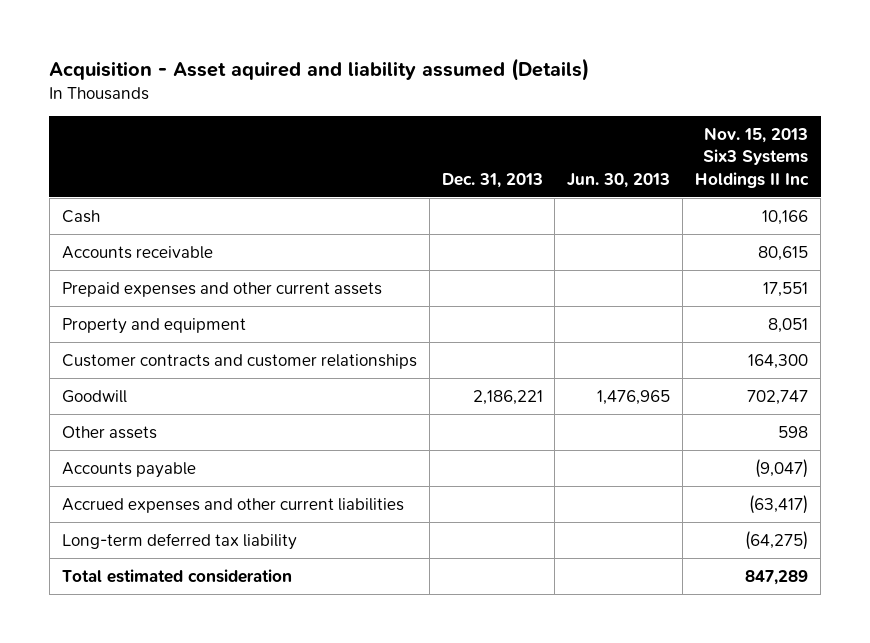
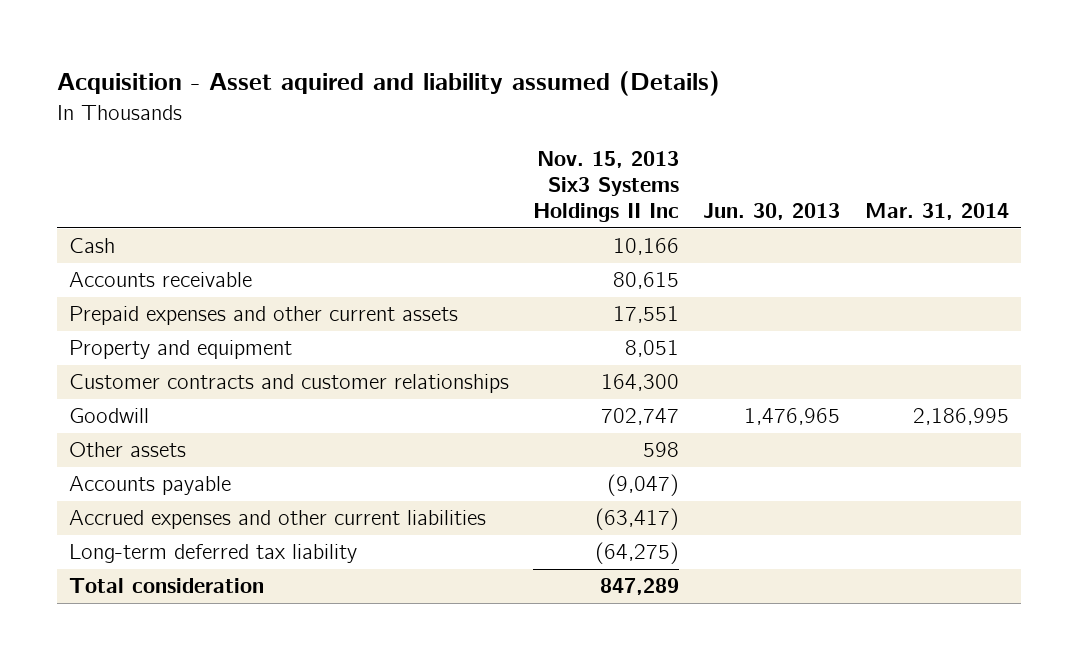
- | Dec. 31, 2013 | Jun. 30, 2013 | Nov. 15, 2013 Six3 Systems Holdings II Inc
+ | Nov. 15, 2013 Six3 Systems Holdings II Inc | Jun. 30, 2013 | Mar. 31, 2014
- Total estimated consideration | | | 847,289
+ Total consideration | 847,289 | |

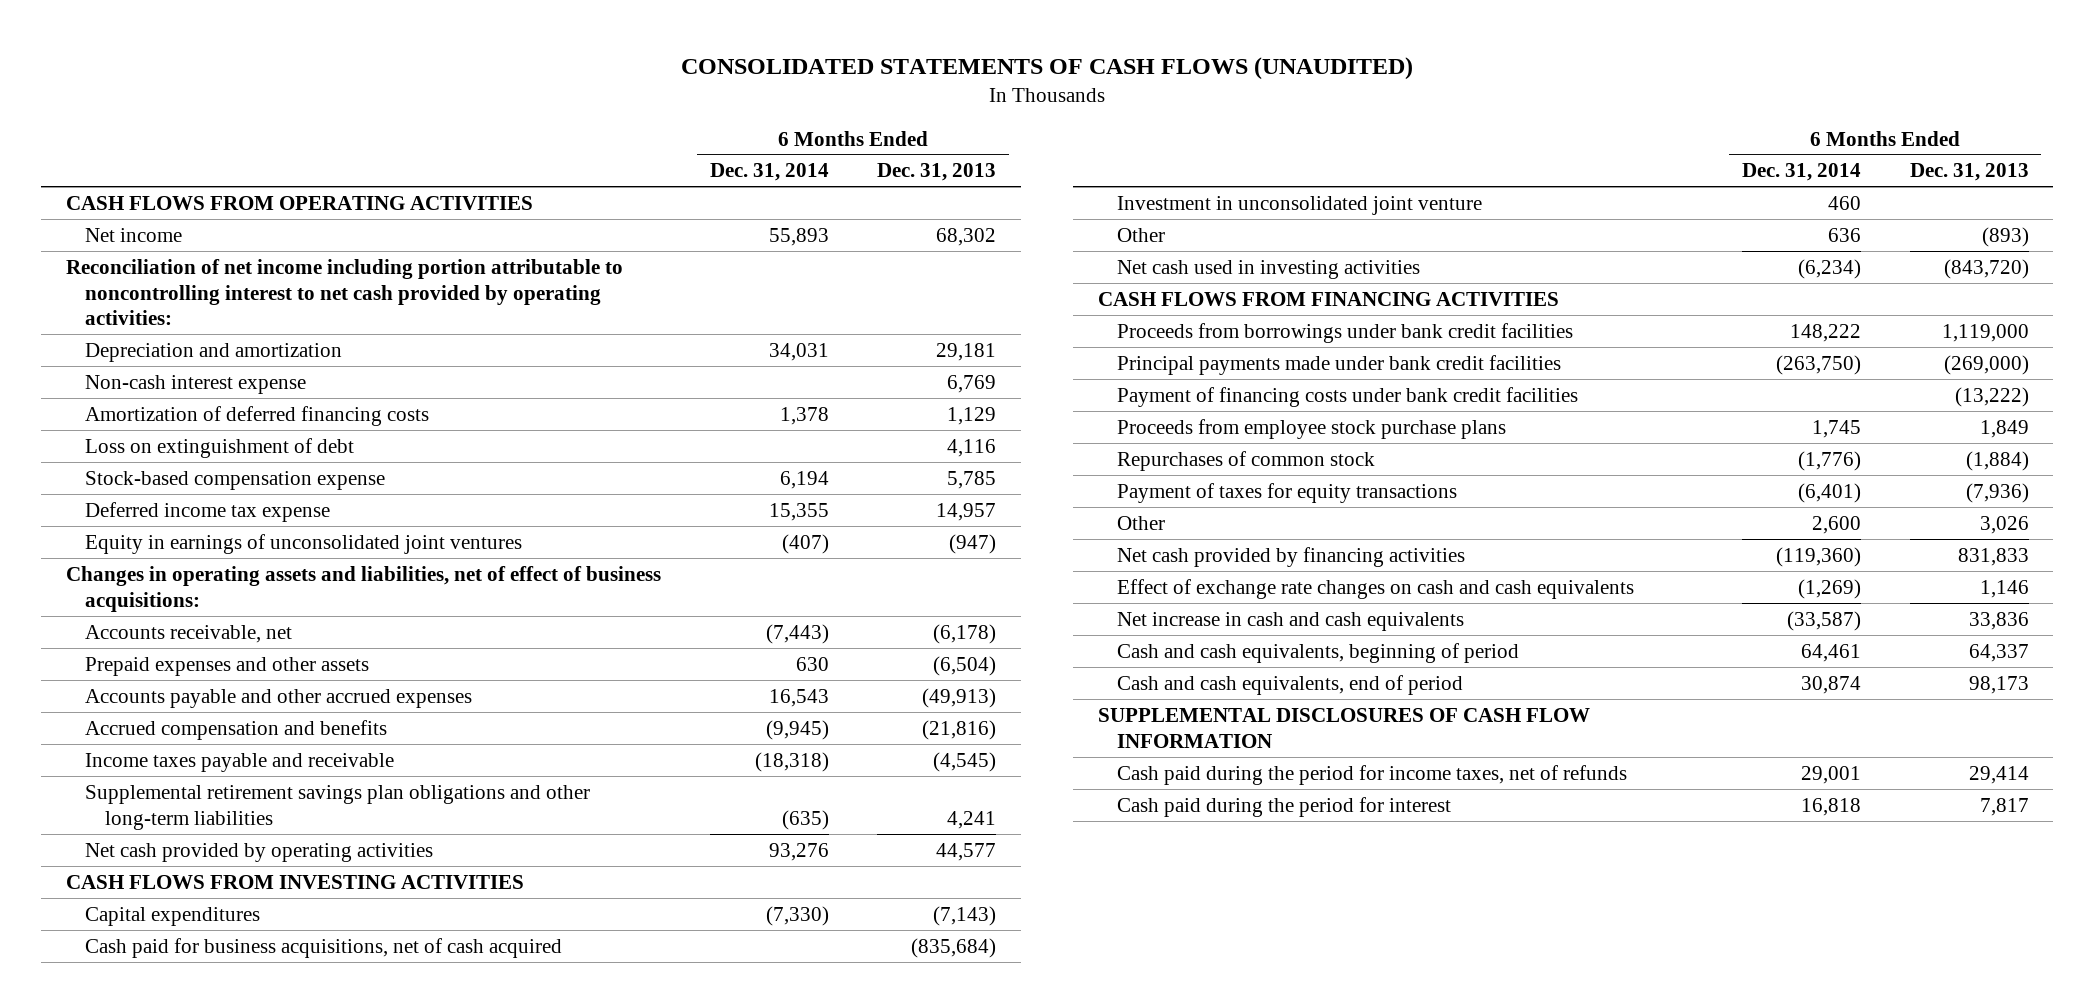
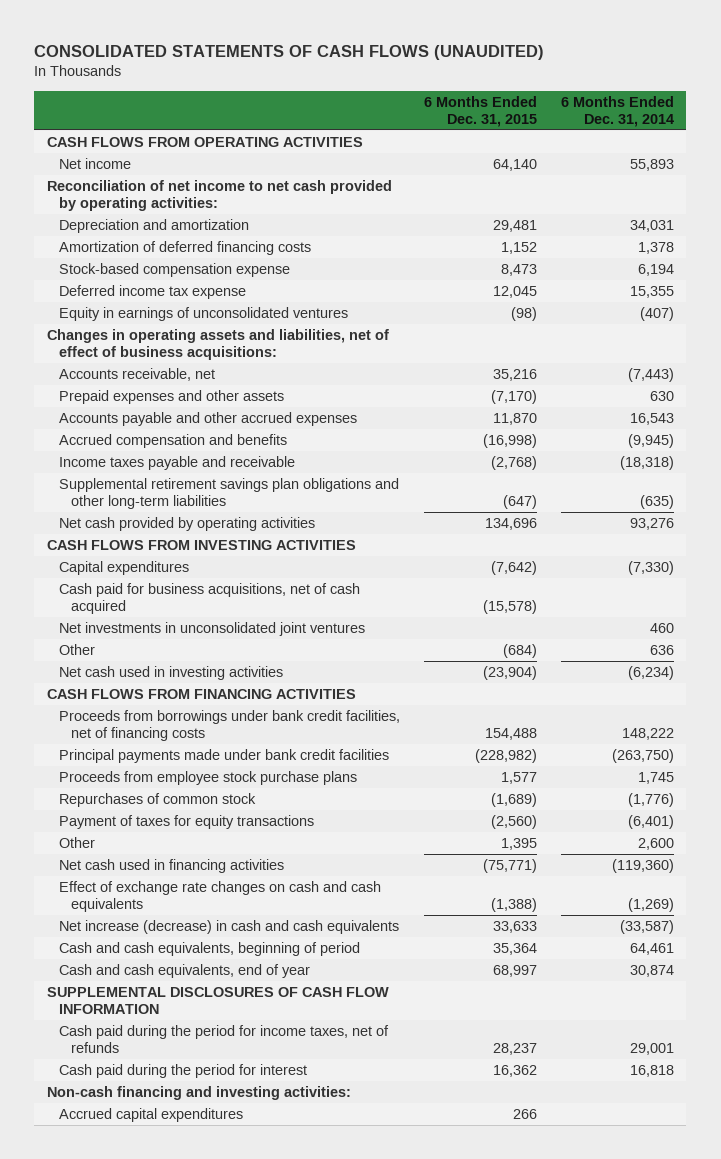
- | 6 Months Ended Dec. 31, 2014 | 6 Months Ended Dec. 31, 2013
+ | 6 Months Ended Dec. 31, 2015 | 6 Months Ended Dec. 31, 2014
- Reconciliation of net income including portion attributable to noncontrolling interest to net cash provided by operating activities:
+ Reconciliation of net income to net cash provided by operating activities:
- Non-cash interest expense | | 6,769
- Loss on extinguishment of debt | | 4,116
- Equity in earnings of unconsolidated joint ventures | (407) | (947)
+ Equity in earnings of unconsolidated ventures | (98) | (407)
- Investment in unconsolidated joint venture | 460 |
+ Net investments in unconsolidated joint ventures | | 460
- Proceeds from borrowings under bank credit facilities | 148,222 | 1,119,000
+ Proceeds from borrowings under bank credit facilities, net of financing costs | 154,488 | 148,222
- Payment of financing costs under bank credit facilities | | (13,222)
- Net cash provided by financing activities | (119,360) | 831,833
+ Net cash used in financing activities | (75,771) | (119,360)
- Net increase in cash and cash equivalents | (33,587) | 33,836
+ Net increase (decrease) in cash and cash equivalents | 33,633 | (33,587)
- Cash and cash equivalents, end of period | 30,874 | 98,173
+ Cash and cash equivalents, end of year | 68,997 | 30,874
+ Non-cash financing and investing activities:
+ Accrued capital expenditures | 266 |

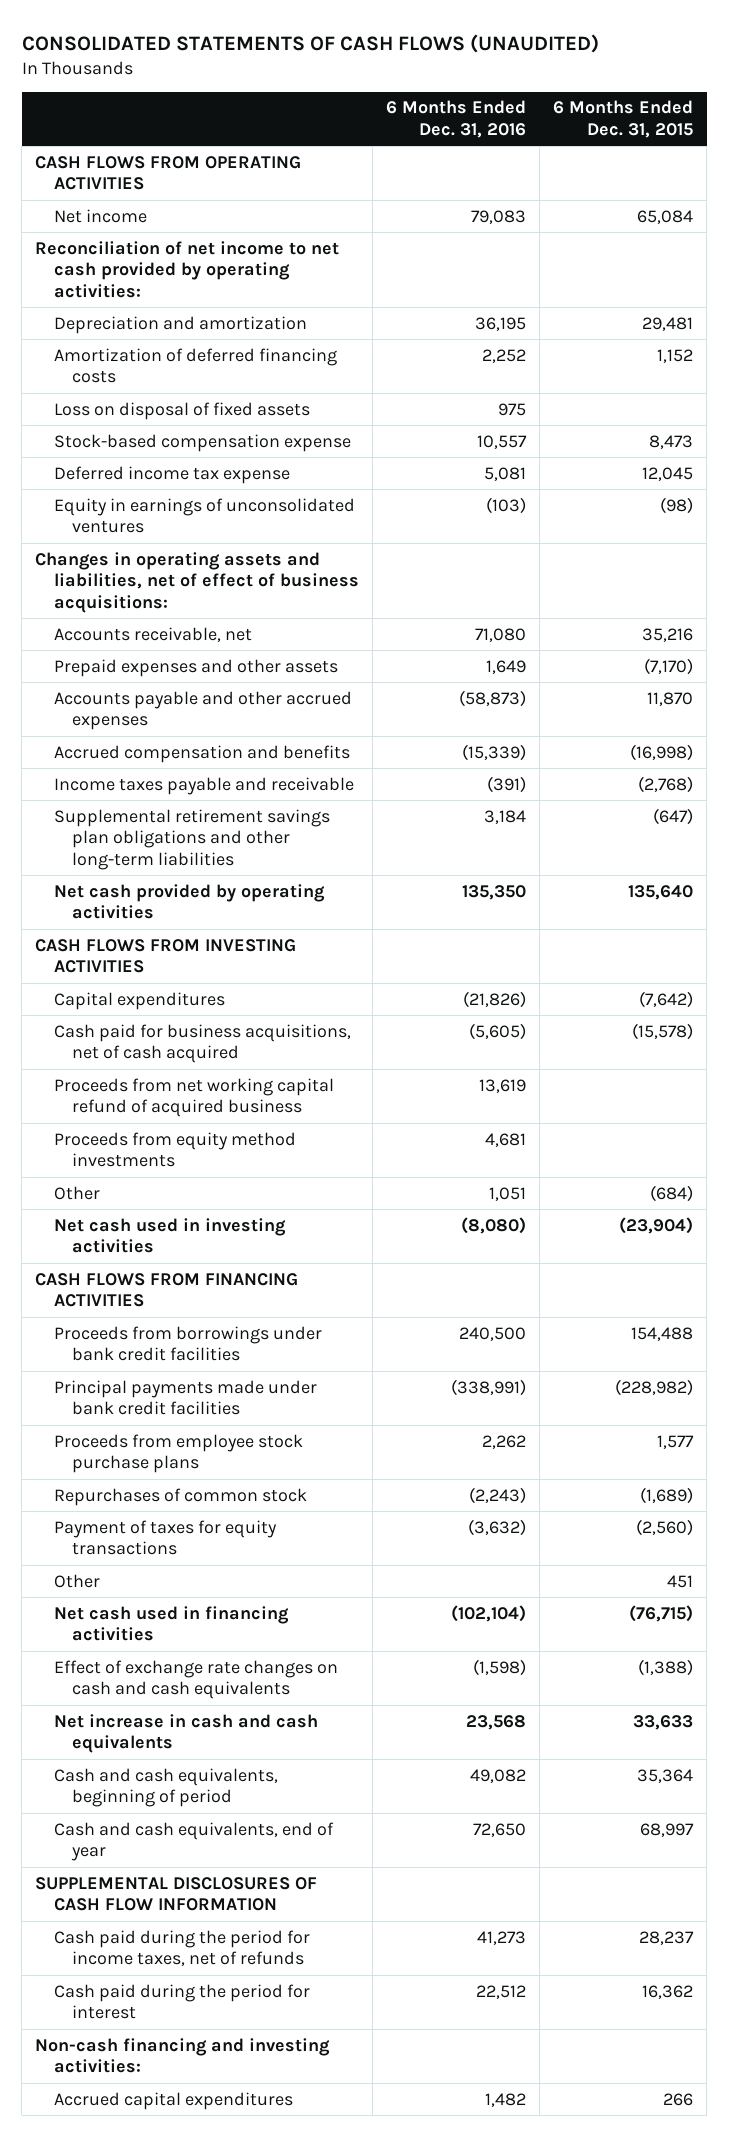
- | 6 Months Ended Dec. 31, 2015 | 6 Months Ended Dec. 31, 2014
+ | 6 Months Ended Dec. 31, 2016 | 6 Months Ended Dec. 31, 2015
- Net income | 64,140 | 55,893
+ Net income | 79,083 | 65,084
+ Loss on disposal of fixed assets | 975 |
- Net cash provided by operating activities | 134,696 | 93,276
+ Net cash provided by operating activities | 135,350 | 135,640
- Net investments in unconsolidated joint ventures | | 460
+ Proceeds from net working capital refund of acquired business | 13,619 |
+ Proceeds from equity method investments | 4,681 |
- Proceeds from borrowings under bank credit facilities, net of financing costs | 154,488 | 148,222
+ Proceeds from borrowings under bank credit facilities | 240,500 | 154,488
- Other | 1,395 | 2,600
- Net cash used in financing activities | (75,771) | (119,360)
+ Other | | 451
+ Net cash used in financing activities | (102,104) | (76,715)
- Net increase (decrease) in cash and cash equivalents | 33,633 | (33,587)
+ Net increase in cash and cash equivalents | 23,568 | 33,633

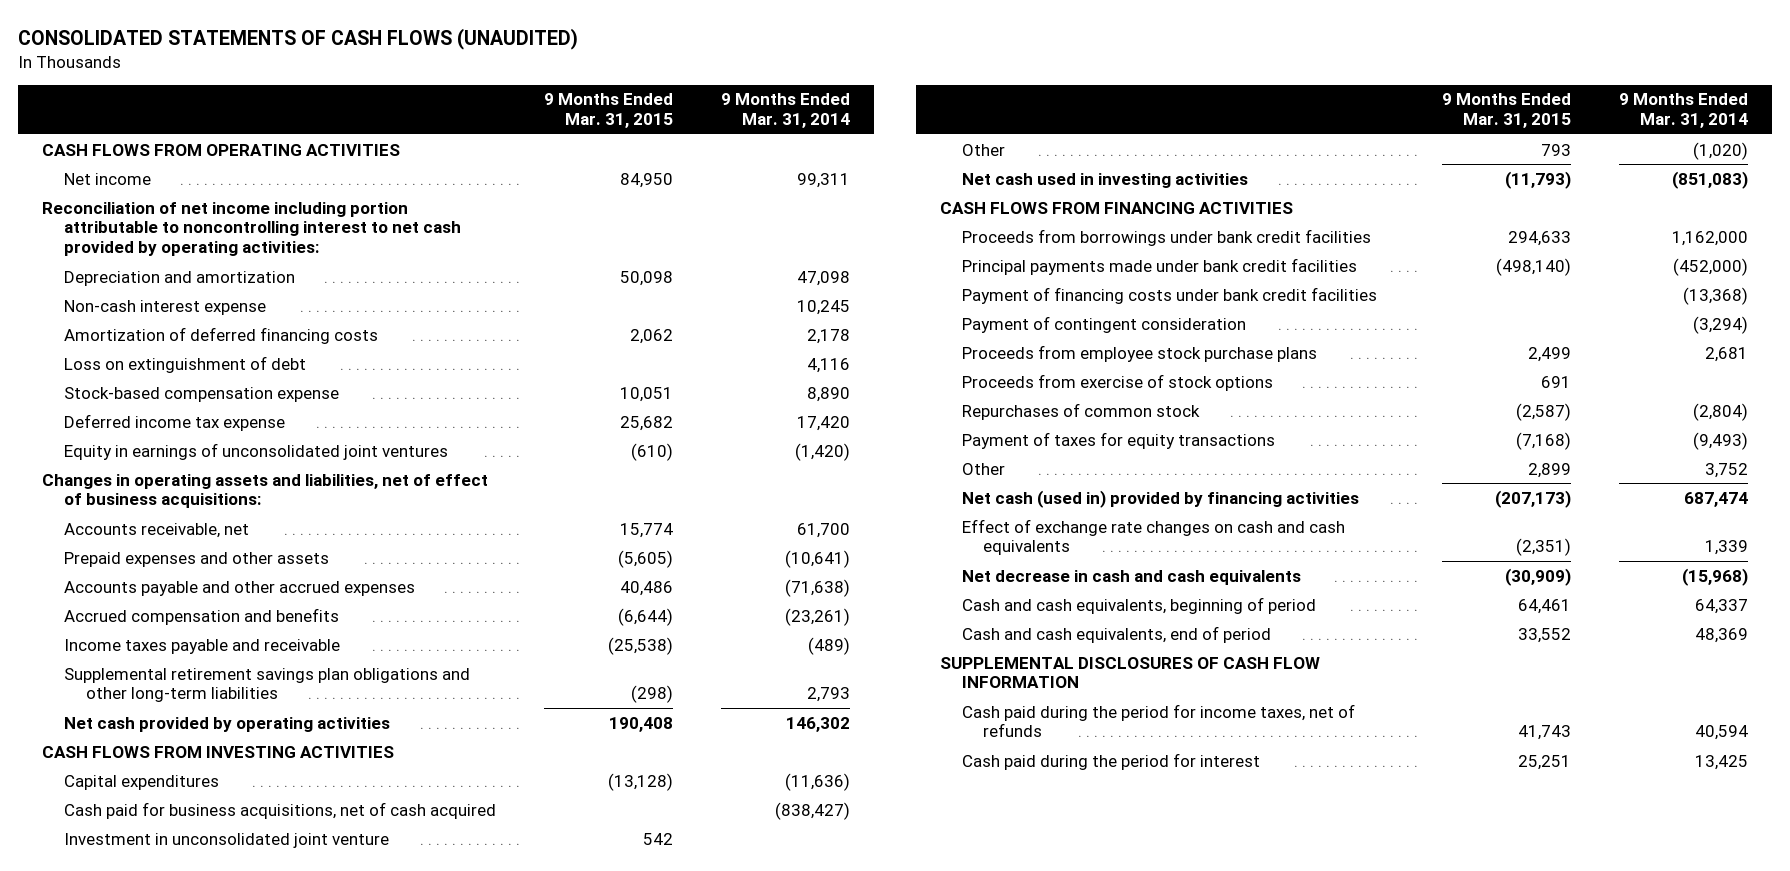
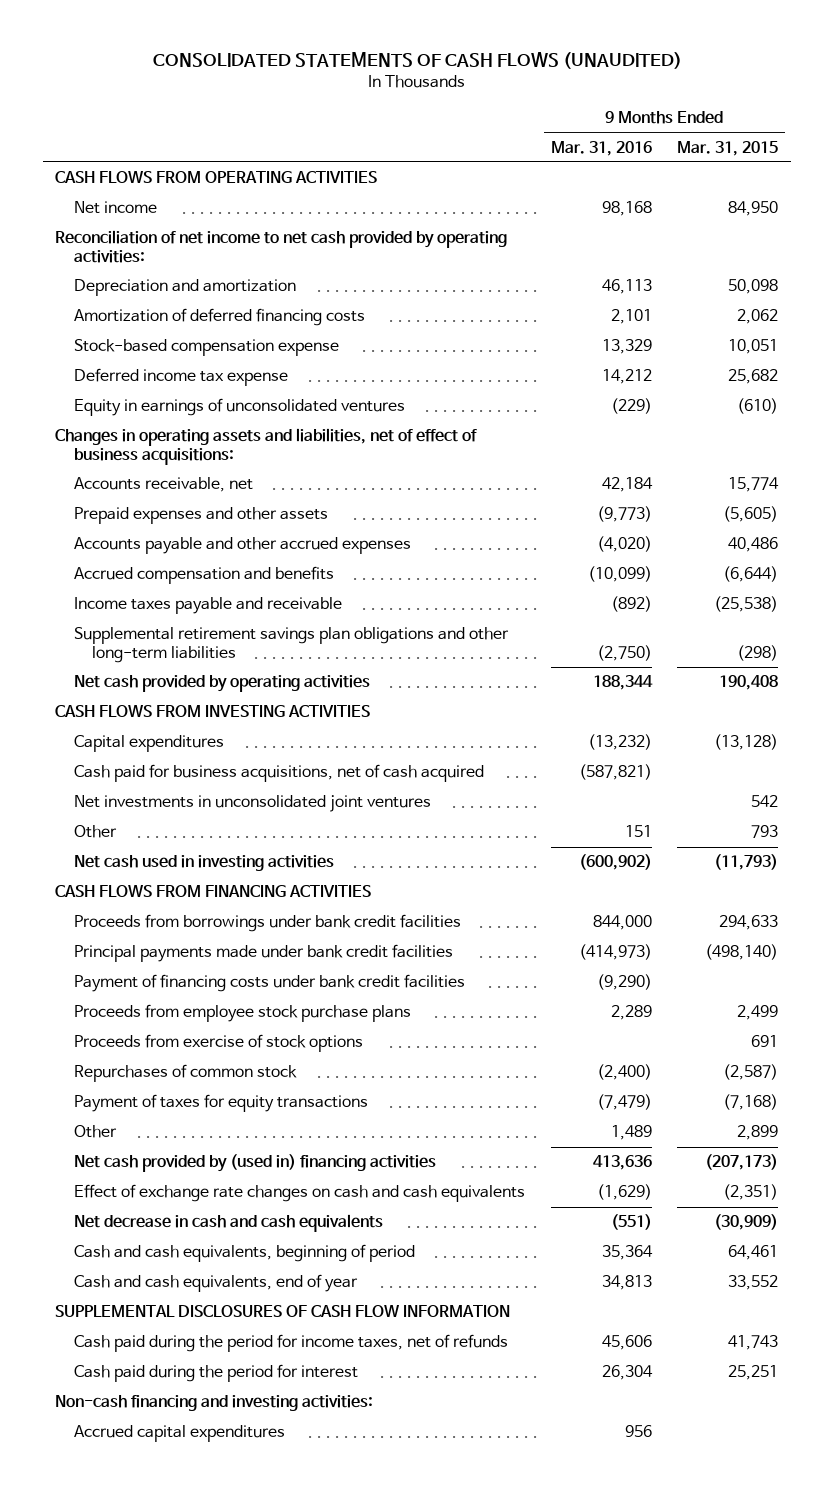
- | 9 Months Ended Mar. 31, 2015 | 9 Months Ended Mar. 31, 2014
+ | 9 Months Ended Mar. 31, 2016 | 9 Months Ended Mar. 31, 2015
- Reconciliation of net income including portion attributable to noncontrolling interest to net cash provided by operating activities:
+ Reconciliation of net income to net cash provided by operating activities:
- Non-cash interest expense | | 10,245
- Loss on extinguishment of debt | | 4,116
- Equity in earnings of unconsolidated joint ventures | (610) | (1,420)
+ Equity in earnings of unconsolidated ventures | (229) | (610)
- Investment in unconsolidated joint venture | 542 |
+ Net investments in unconsolidated joint ventures | | 542
- Payment of contingent consideration | | (3,294)
- Net cash (used in) provided by financing activities | (207,173) | 687,474
+ Net cash provided by (used in) financing activities | 413,636 | (207,173)
- Cash and cash equivalents, end of period | 33,552 | 48,369
+ Cash and cash equivalents, end of year | 34,813 | 33,552
+ Non-cash financing and investing activities:
+ Accrued capital expenditures | 956 |

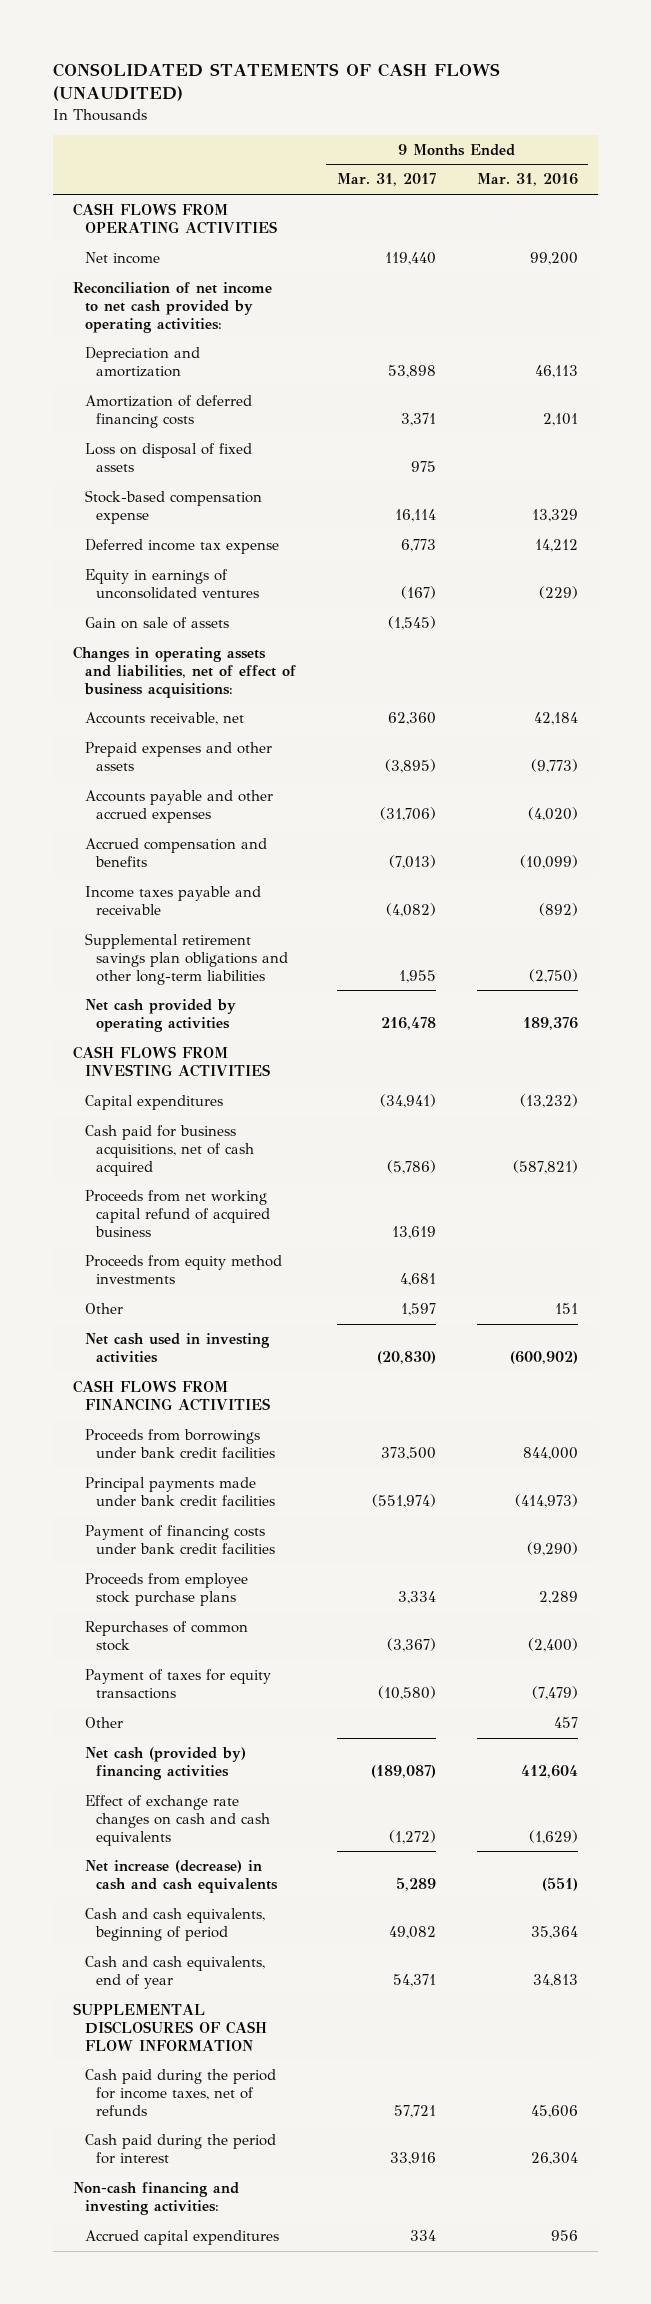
- | 9 Months Ended Mar. 31, 2016 | 9 Months Ended Mar. 31, 2015
+ | 9 Months Ended Mar. 31, 2017 | 9 Months Ended Mar. 31, 2016
- Net income | 98,168 | 84,950
+ Net income | 119,440 | 99,200
+ Loss on disposal of fixed assets | 975 |
+ Gain on sale of assets | (1,545) |
- Net cash provided by operating activities | 188,344 | 190,408
+ Net cash provided by operating activities | 216,478 | 189,376
- Net investments in unconsolidated joint ventures | | 542
+ Proceeds from net working capital refund of acquired business | 13,619 |
+ Proceeds from equity method investments | 4,681 |
- Proceeds from exercise of stock options | | 691
- Other | 1,489 | 2,899
- Net cash provided by (used in) financing activities | 413,636 | (207,173)
+ Other | | 457
+ Net cash (provided by) financing activities | (189,087) | 412,604
- Net decrease in cash and cash equivalents | (551) | (30,909)
+ Net increase (decrease) in cash and cash equivalents | 5,289 | (551)

